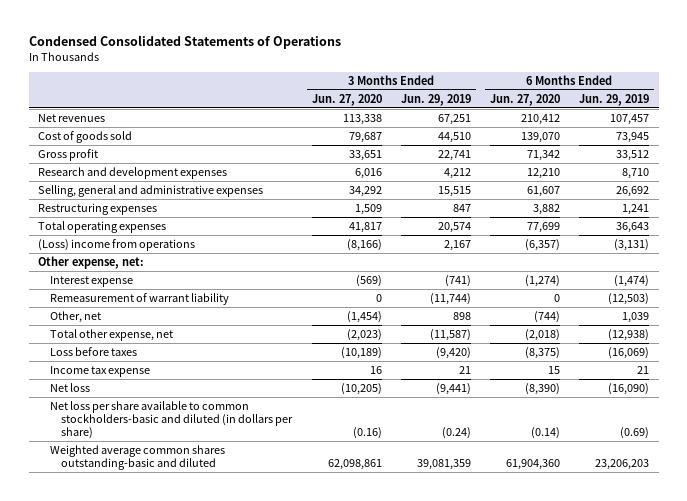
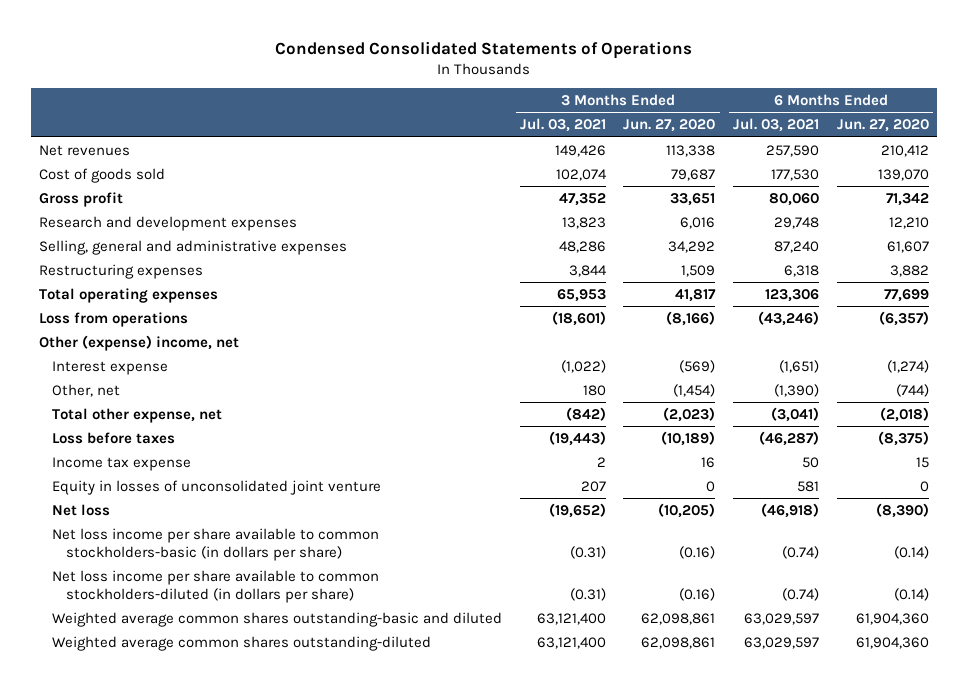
- | 3 Months Ended Jun. 27, 2020 | 3 Months Ended Jun. 29, 2019 | 6 Months Ended Jun. 27, 2020 | 6 Months Ended Jun. 29, 2019
+ | 3 Months Ended Jul. 03, 2021 | 3 Months Ended Jun. 27, 2020 | 6 Months Ended Jul. 03, 2021 | 6 Months Ended Jun. 27, 2020
- (Loss) income from operations | (8,166) | 2,167 | (6,357) | (3,131)
- Other expense, net:
+ Loss from operations | (18,601) | (8,166) | (43,246) | (6,357)
+ Other (expense) income, net
- Remeasurement of warrant liability | 0 | (11,744) | 0 | (12,503)
+ Equity in losses of unconsolidated joint venture | 207 | 0 | 581 | 0
- Net loss per share available to common stockholders-basic and diluted (in dollars per share) | (0.16) | (0.24) | (0.14) | (0.69)
+ Net loss income per share available to common stockholders-basic (in dollars per share) | (0.31) | (0.16) | (0.74) | (0.14)
+ Net loss income per share available to common stockholders-diluted (in dollars per share) | (0.31) | (0.16) | (0.74) | (0.14)
+ Weighted average common shares outstanding-diluted | 63,121,400 | 62,098,861 | 63,029,597 | 61,904,360

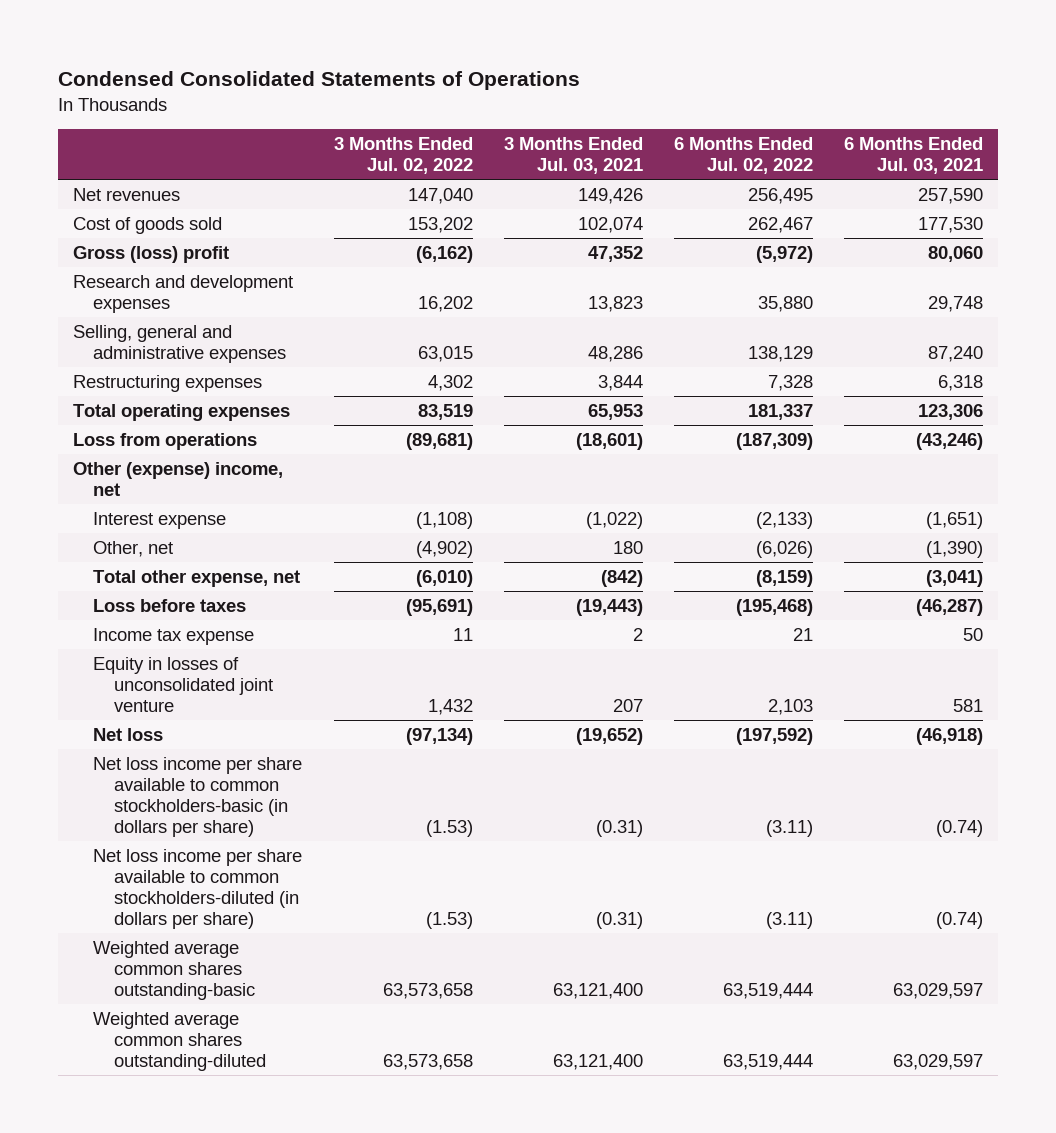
- | 3 Months Ended Jul. 03, 2021 | 3 Months Ended Jun. 27, 2020 | 6 Months Ended Jul. 03, 2021 | 6 Months Ended Jun. 27, 2020
+ | 3 Months Ended Jul. 02, 2022 | 3 Months Ended Jul. 03, 2021 | 6 Months Ended Jul. 02, 2022 | 6 Months Ended Jul. 03, 2021
- Gross profit | 47,352 | 33,651 | 80,060 | 71,342
+ Gross (loss) profit | (6,162) | 47,352 | (5,972) | 80,060
- Weighted average common shares outstanding-basic and diluted | 63,121,400 | 62,098,861 | 63,029,597 | 61,904,360
+ Weighted average common shares outstanding-basic | 63,573,658 | 63,121,400 | 63,519,444 | 63,029,597

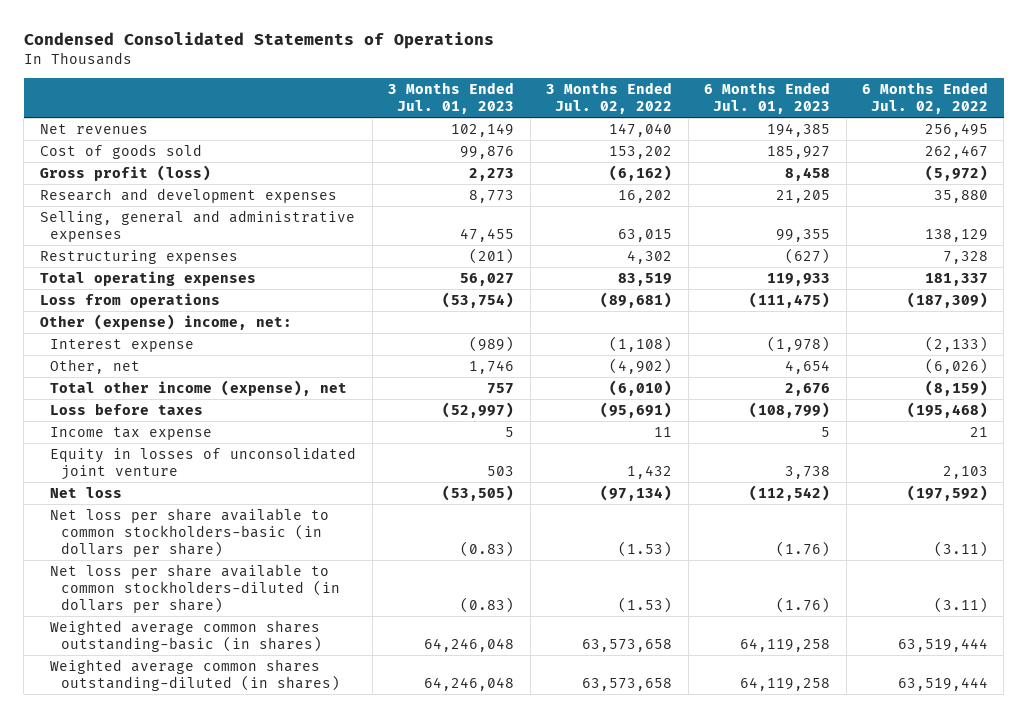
- | 3 Months Ended Jul. 02, 2022 | 3 Months Ended Jul. 03, 2021 | 6 Months Ended Jul. 02, 2022 | 6 Months Ended Jul. 03, 2021
+ | 3 Months Ended Jul. 01, 2023 | 3 Months Ended Jul. 02, 2022 | 6 Months Ended Jul. 01, 2023 | 6 Months Ended Jul. 02, 2022
- Gross (loss) profit | (6,162) | 47,352 | (5,972) | 80,060
+ Gross profit (loss) | 2,273 | (6,162) | 8,458 | (5,972)
- Other (expense) income, net
+ Other (expense) income, net:
- Total other expense, net | (6,010) | (842) | (8,159) | (3,041)
+ Total other income (expense), net | 757 | (6,010) | 2,676 | (8,159)
- Net loss income per share available to common stockholders-basic (in dollars per share) | (1.53) | (0.31) | (3.11) | (0.74)
- Net loss income per share available to common stockholders-diluted (in dollars per share) | (1.53) | (0.31) | (3.11) | (0.74)
- Weighted average common shares outstanding-basic | 63,573,658 | 63,121,400 | 63,519,444 | 63,029,597
- Weighted average common shares outstanding-diluted | 63,573,658 | 63,121,400 | 63,519,444 | 63,029,597
+ Net loss per share available to common stockholders-basic (in dollars per share) | (0.83) | (1.53) | (1.76) | (3.11)
+ Net loss per share available to common stockholders-diluted (in dollars per share) | (0.83) | (1.53) | (1.76) | (3.11)
+ Weighted average common shares outstanding-basic (in shares) | 64,246,048 | 63,573,658 | 64,119,258 | 63,519,444
+ Weighted average common shares outstanding-diluted (in shares) | 64,246,048 | 63,573,658 | 64,119,258 | 63,519,444

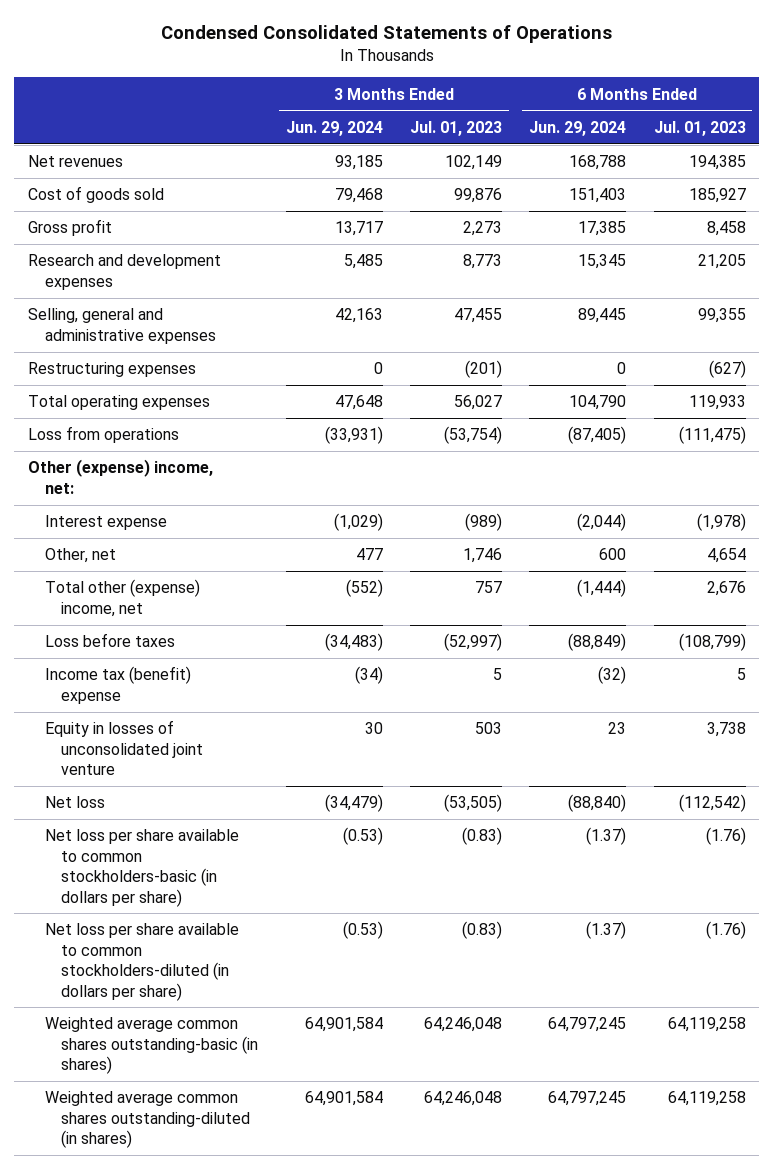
- | 3 Months Ended Jul. 01, 2023 | 3 Months Ended Jul. 02, 2022 | 6 Months Ended Jul. 01, 2023 | 6 Months Ended Jul. 02, 2022
+ | 3 Months Ended Jun. 29, 2024 | 3 Months Ended Jul. 01, 2023 | 6 Months Ended Jun. 29, 2024 | 6 Months Ended Jul. 01, 2023
- Gross profit (loss) | 2,273 | (6,162) | 8,458 | (5,972)
+ Gross profit | 13,717 | 2,273 | 17,385 | 8,458
- Total other income (expense), net | 757 | (6,010) | 2,676 | (8,159)
+ Total other (expense) income, net | (552) | 757 | (1,444) | 2,676
- Income tax expense | 5 | 11 | 5 | 21
+ Income tax (benefit) expense | (34) | 5 | (32) | 5

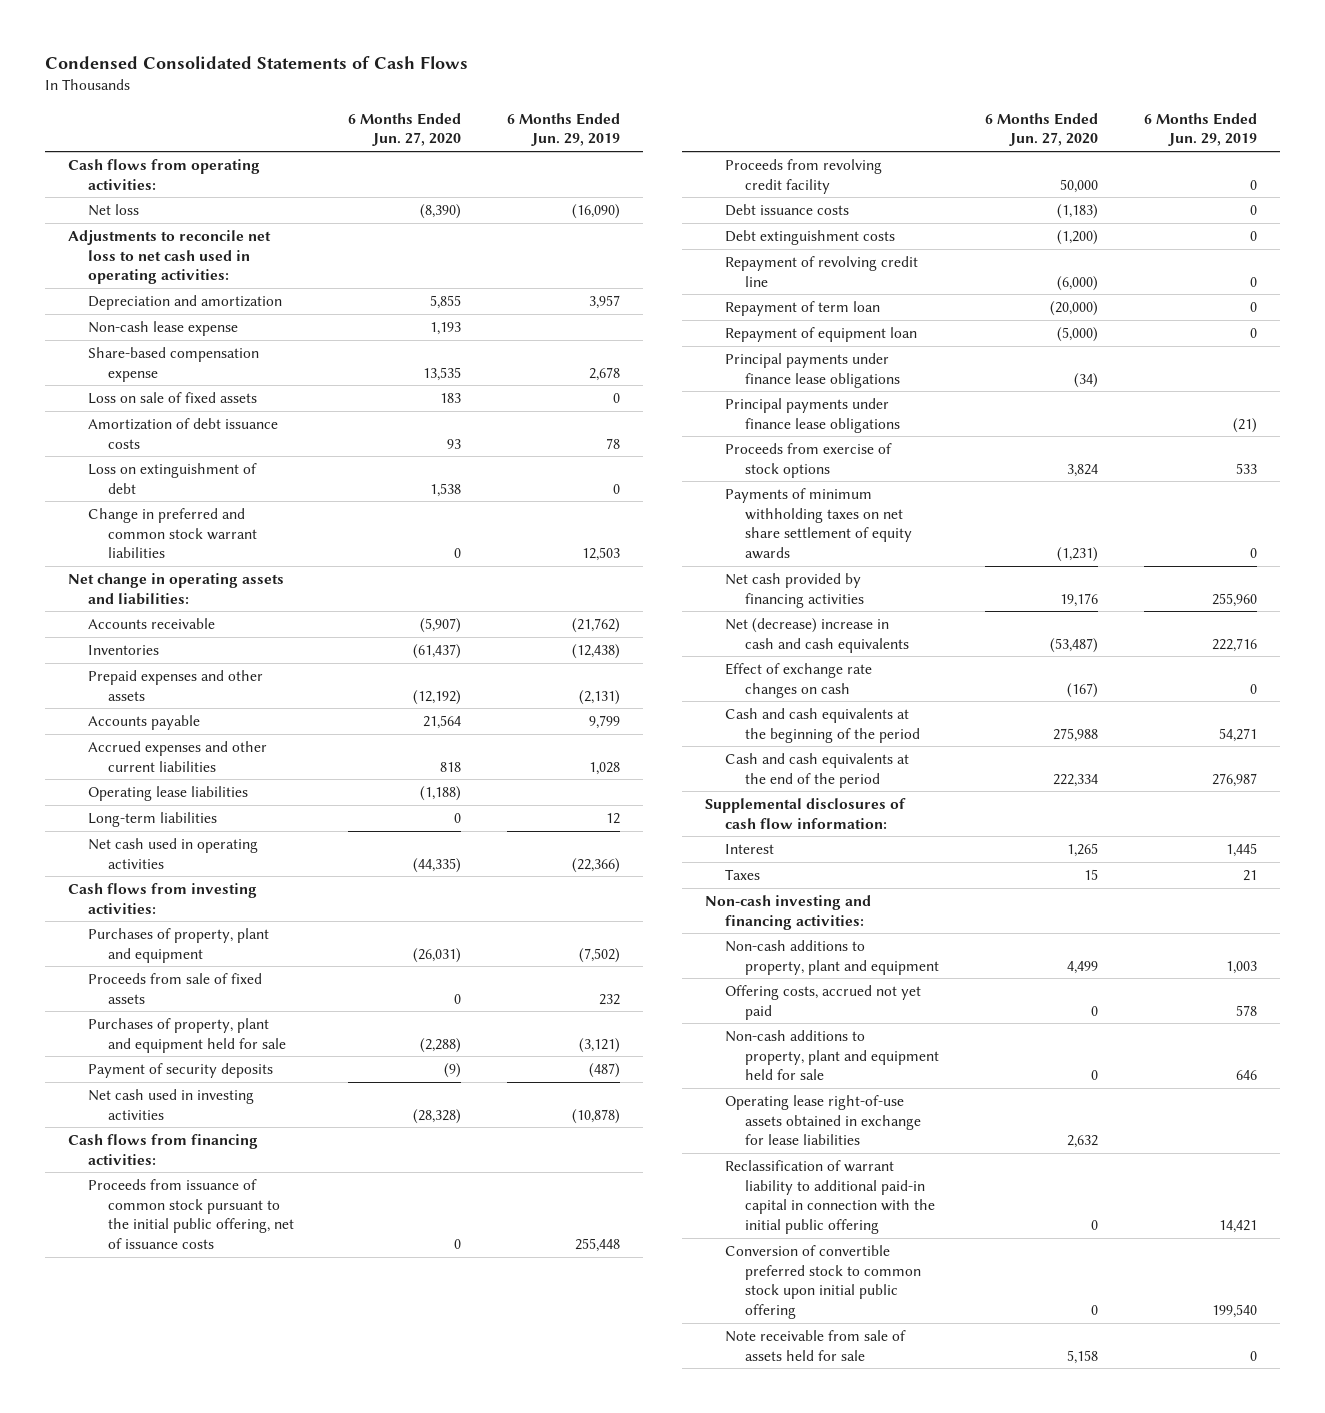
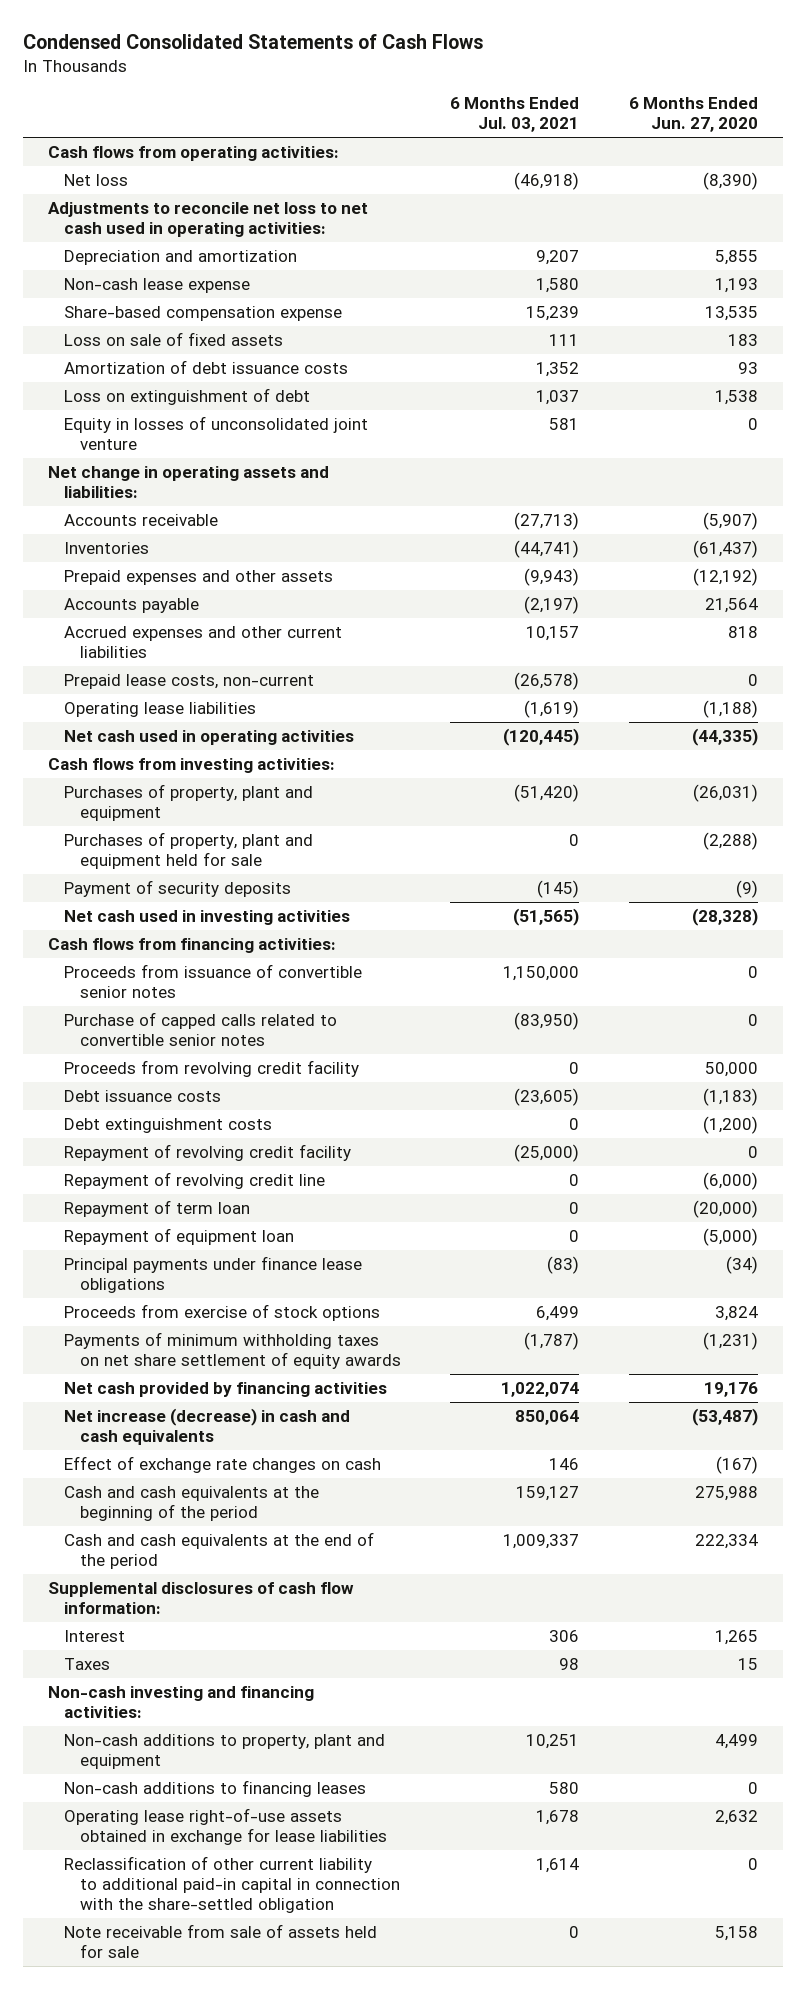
- | 6 Months Ended Jun. 27, 2020 | 6 Months Ended Jun. 29, 2019
+ | 6 Months Ended Jul. 03, 2021 | 6 Months Ended Jun. 27, 2020
- Change in preferred and common stock warrant liabilities | 0 | 12,503
+ Equity in losses of unconsolidated joint venture | 581 | 0
+ Prepaid lease costs, non-current | (26,578) | 0
- Long-term liabilities | 0 | 12
- Proceeds from sale of fixed assets | 0 | 232
- Proceeds from issuance of common stock pursuant to the initial public offering, net of issuance costs | 0 | 255,448
+ Proceeds from issuance of convertible senior notes | 1,150,000 | 0
+ Purchase of capped calls related to convertible senior notes | (83,950) | 0
+ Repayment of revolving credit facility | (25,000) | 0
- Principal payments under finance lease obligations | | (21)
- Net (decrease) increase in cash and cash equivalents | (53,487) | 222,716
+ Net increase (decrease) in cash and cash equivalents | 850,064 | (53,487)
- Offering costs, accrued not yet paid | 0 | 578
- Non-cash additions to property, plant and equipment held for sale | 0 | 646
+ Non-cash additions to financing leases | 580 | 0
- Reclassification of warrant liability to additional paid-in capital in connection with the initial public offering | 0 | 14,421
- Conversion of convertible preferred stock to common stock upon initial public offering | 0 | 199,540
+ Reclassification of other current liability to additional paid-in capital in connection with the share-settled obligation | 1,614 | 0

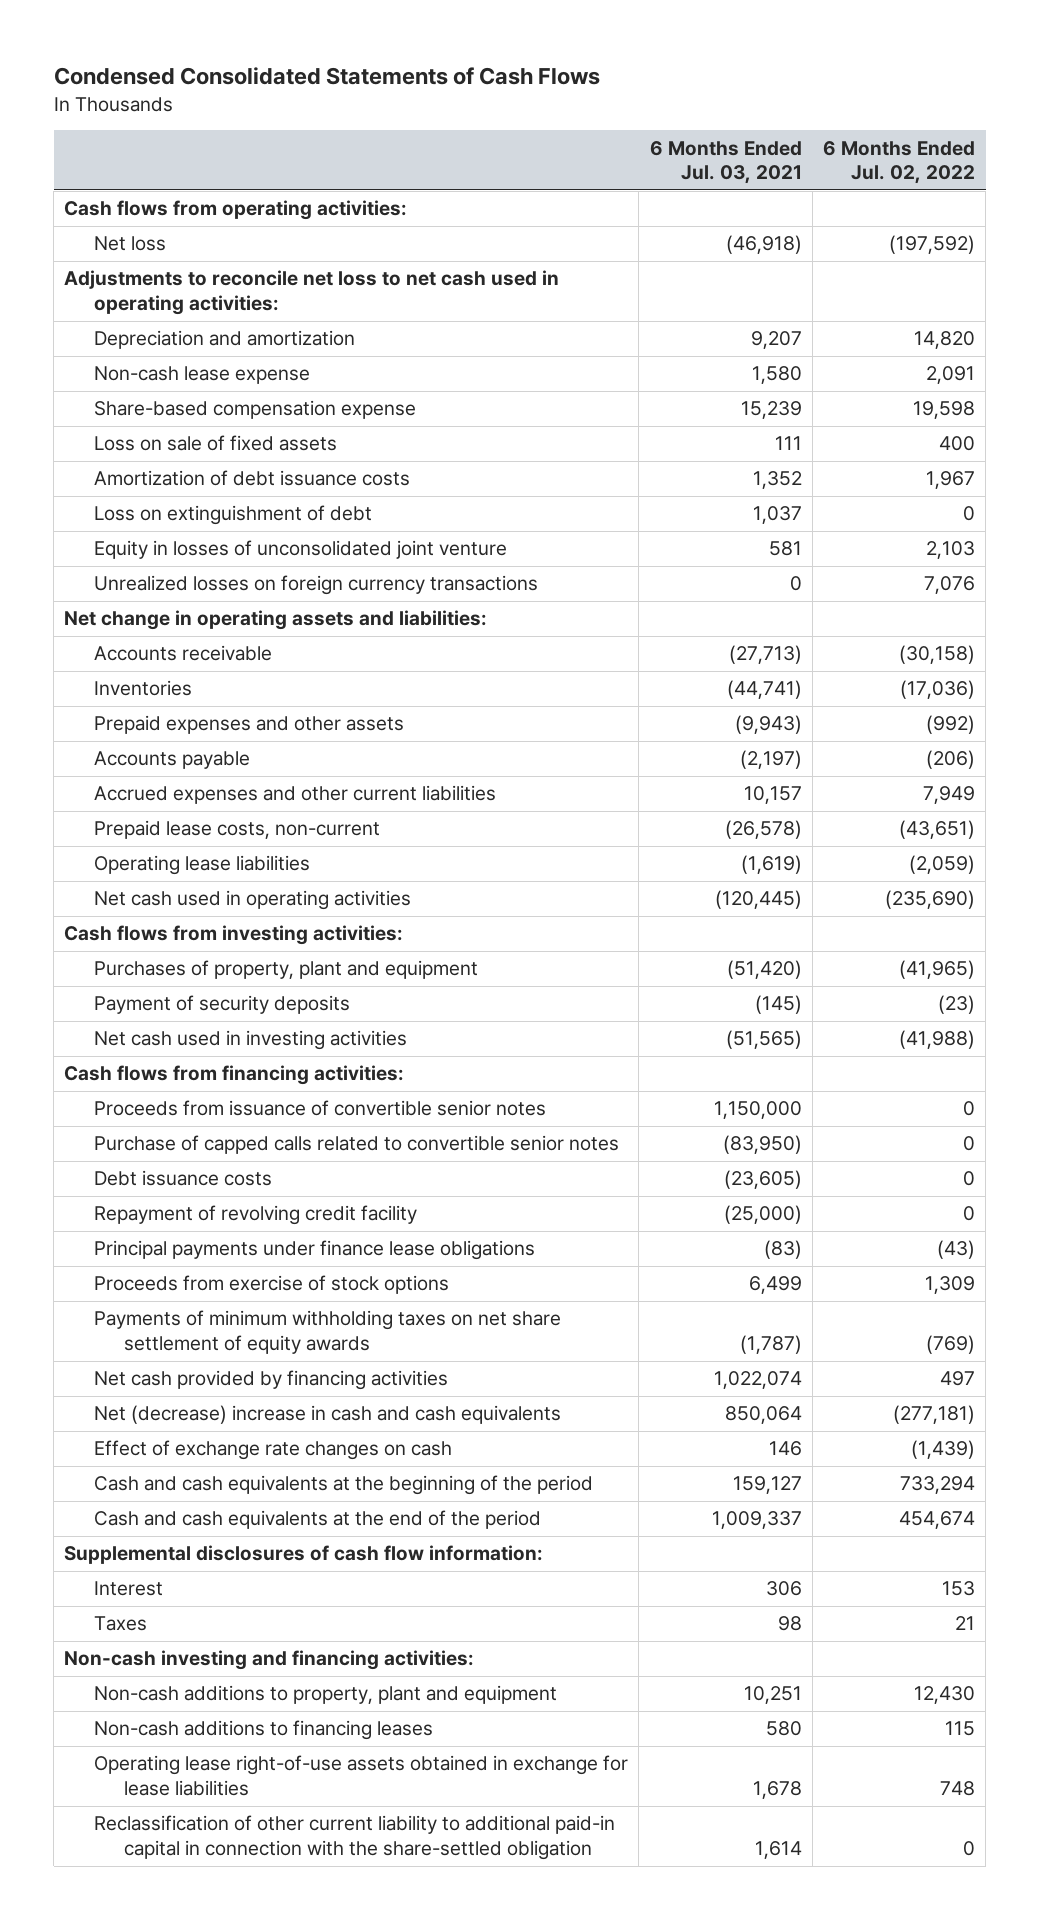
- | 6 Months Ended Jul. 03, 2021 | 6 Months Ended Jun. 27, 2020
+ | 6 Months Ended Jul. 03, 2021 | 6 Months Ended Jul. 02, 2022
+ Unrealized losses on foreign currency transactions | 0 | 7,076
- Purchases of property, plant and equipment held for sale | 0 | (2,288)
- Proceeds from revolving credit facility | 0 | 50,000
- Debt extinguishment costs | 0 | (1,200)
- Repayment of revolving credit line | 0 | (6,000)
- Repayment of term loan | 0 | (20,000)
- Repayment of equipment loan | 0 | (5,000)
- Net increase (decrease) in cash and cash equivalents | 850,064 | (53,487)
+ Net (decrease) increase in cash and cash equivalents | 850,064 | (277,181)
- Note receivable from sale of assets held for sale | 0 | 5,158

